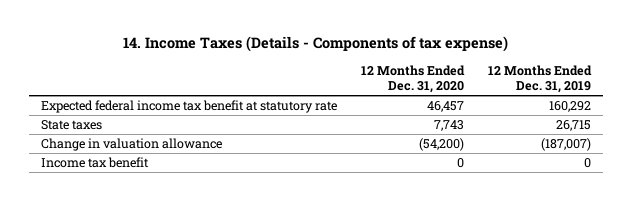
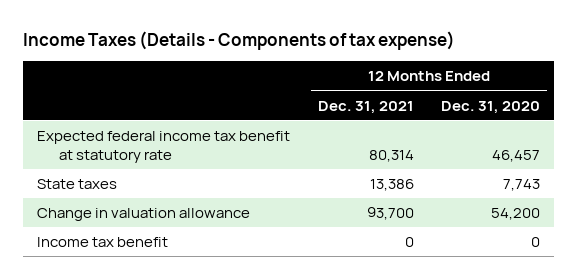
- 14. Income Taxes (Details - Components of tax expense)
+ Income Taxes (Details - Components of tax expense)
- | 12 Months Ended Dec. 31, 2020 | 12 Months Ended Dec. 31, 2019
+ | 12 Months Ended Dec. 31, 2021 | 12 Months Ended Dec. 31, 2020
- Change in valuation allowance | (54,200) | (187,007)
+ Change in valuation allowance | 93,700 | 54,200

